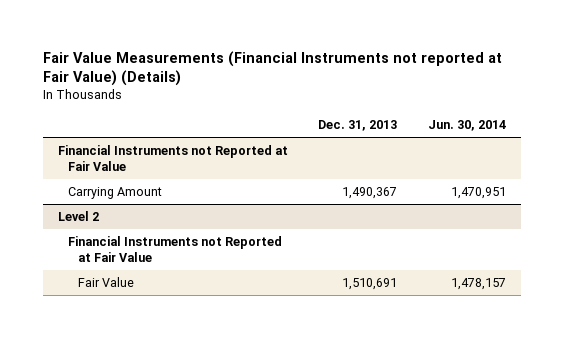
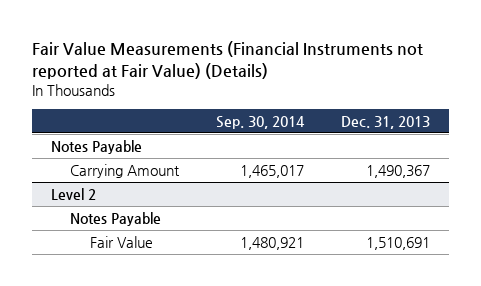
- | Dec. 31, 2013 | Jun. 30, 2014
+ | Sep. 30, 2014 | Dec. 31, 2013
- Financial Instruments not Reported at Fair Value
+ Notes Payable
@ Level 2
- Financial Instruments not Reported at Fair Value
+ Notes Payable

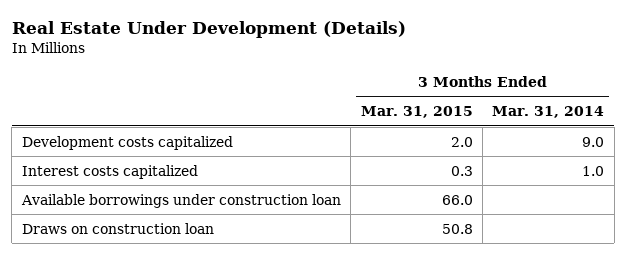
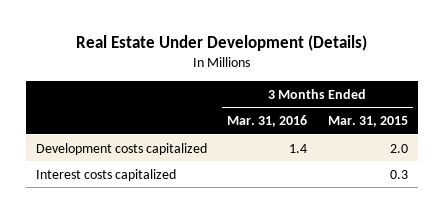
- | 3 Months Ended Mar. 31, 2015 | 3 Months Ended Mar. 31, 2014
+ | 3 Months Ended Mar. 31, 2016 | 3 Months Ended Mar. 31, 2015
- Available borrowings under construction loan | 66.0 |
- Draws on construction loan | 50.8 |

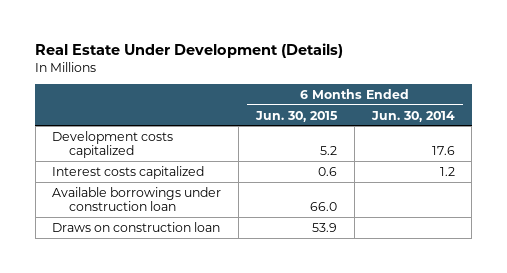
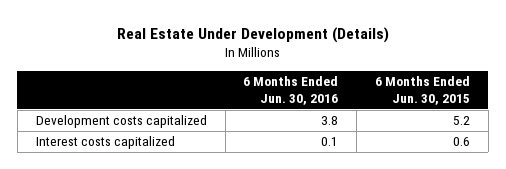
- | 6 Months Ended Jun. 30, 2015 | 6 Months Ended Jun. 30, 2014
+ | 6 Months Ended Jun. 30, 2016 | 6 Months Ended Jun. 30, 2015
- Available borrowings under construction loan | 66.0 |
- Draws on construction loan | 53.9 |

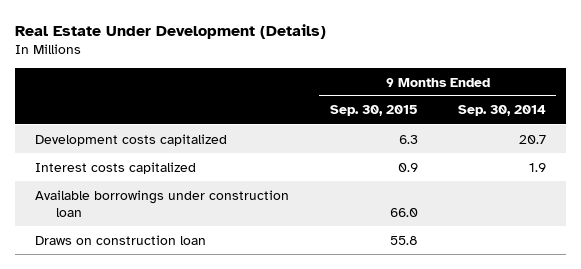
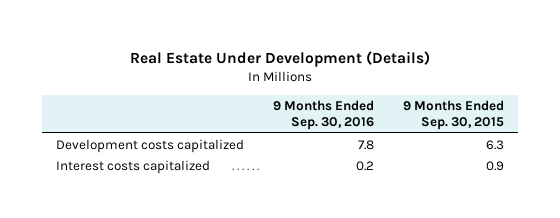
- | 9 Months Ended Sep. 30, 2015 | 9 Months Ended Sep. 30, 2014
+ | 9 Months Ended Sep. 30, 2016 | 9 Months Ended Sep. 30, 2015
- Available borrowings under construction loan | 66.0 |
- Draws on construction loan | 55.8 |

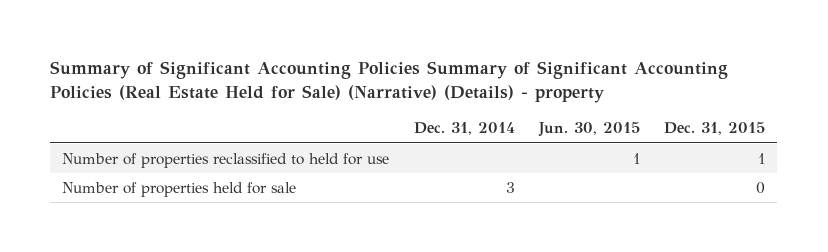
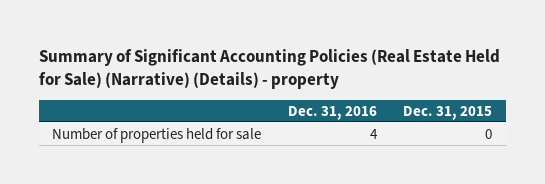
- Summary of Significant Accounting Policies Summary of Significant Accounting Policies (Real Estate Held for Sale) (Narrative) (Details) - property
+ Summary of Significant Accounting Policies (Real Estate Held for Sale) (Narrative) (Details) - property
- | Dec. 31, 2014 | Jun. 30, 2015 | Dec. 31, 2015
+ | Dec. 31, 2016 | Dec. 31, 2015
- Number of properties reclassified to held for use | | 1 | 1

